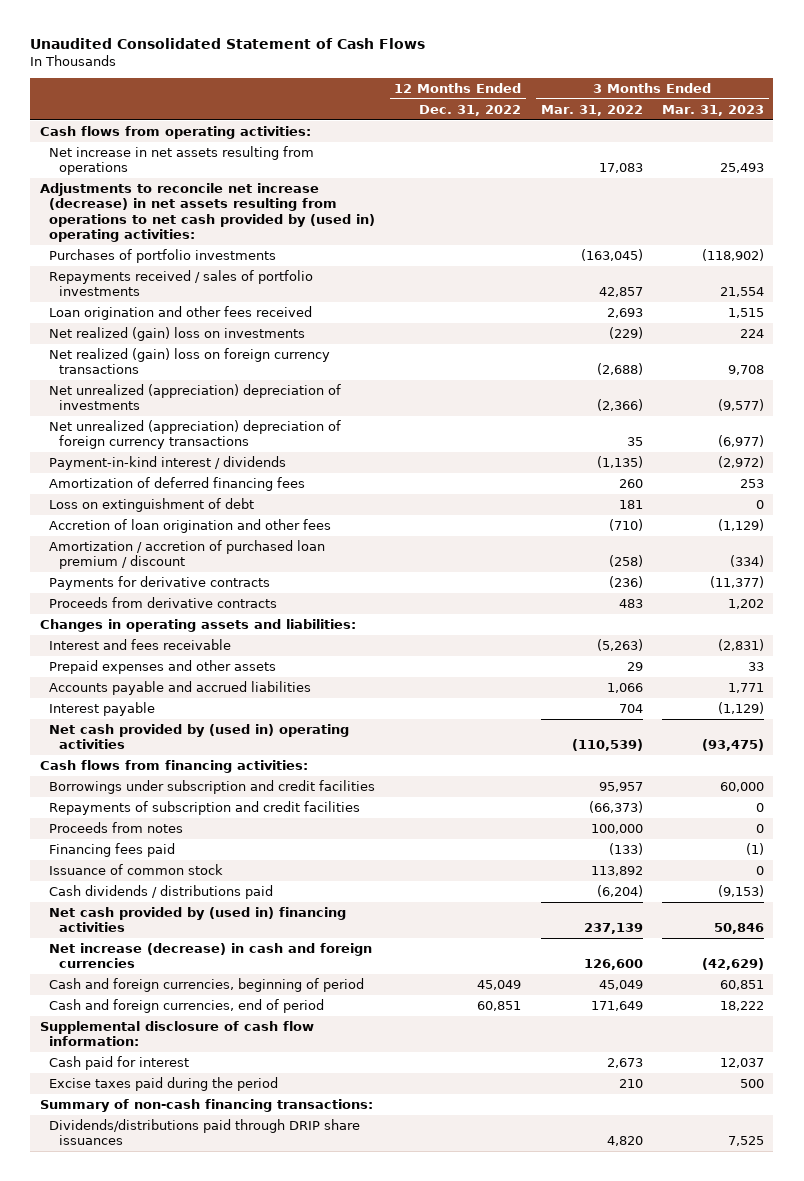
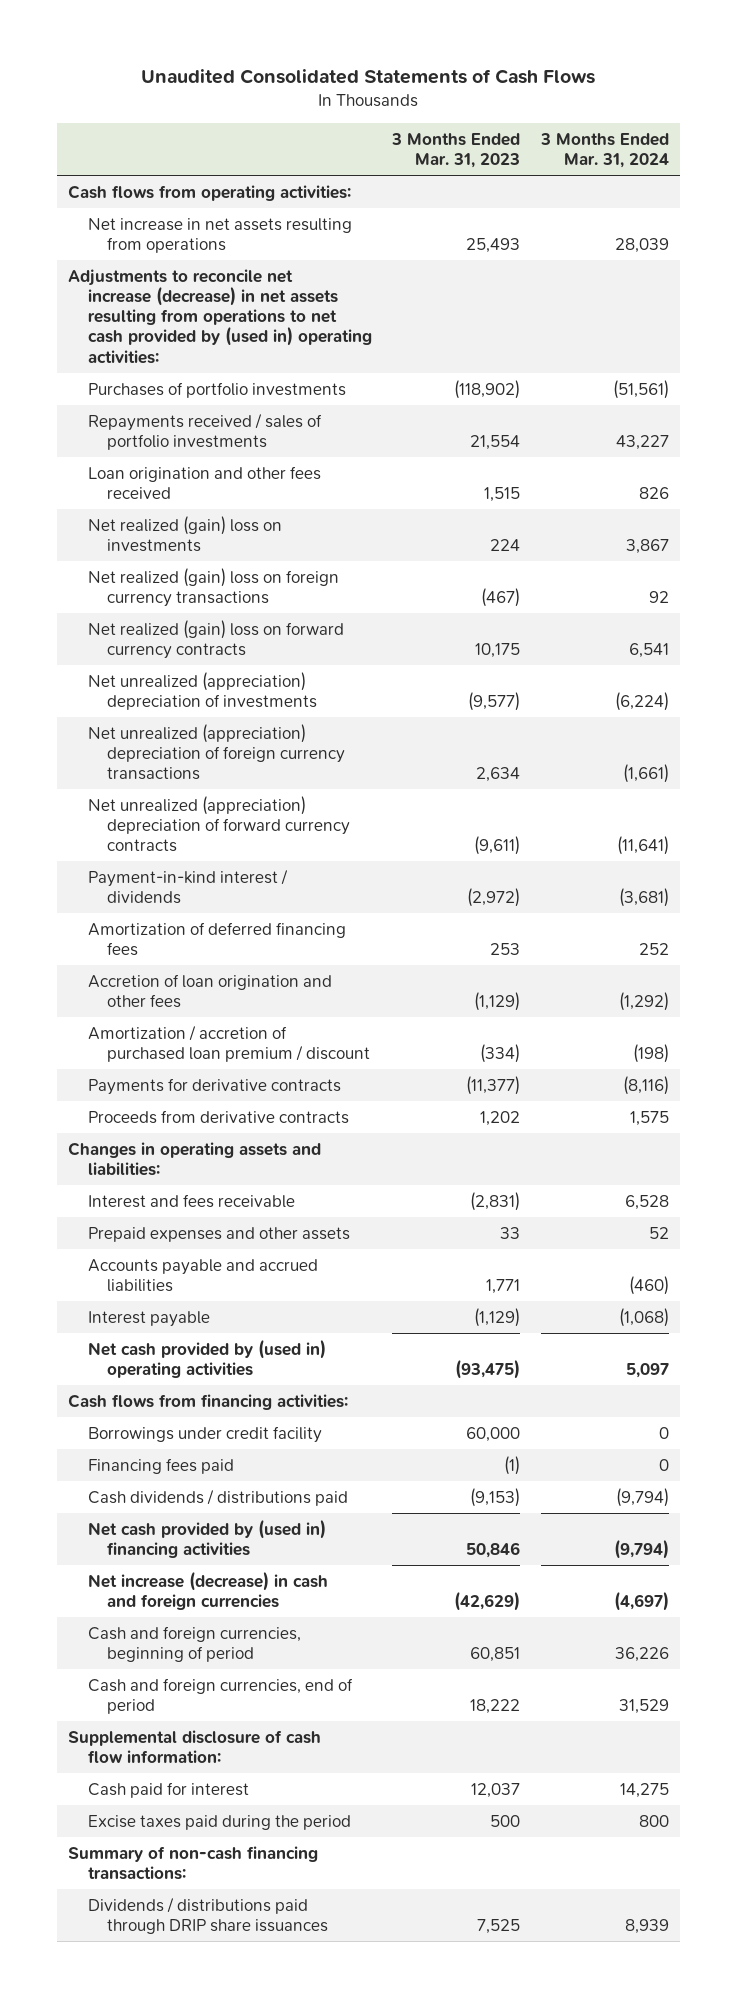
- Unaudited Consolidated Statement of Cash Flows
+ Unaudited Consolidated Statements of Cash Flows
- | 12 Months Ended Dec. 31, 2022 | 3 Months Ended Mar. 31, 2022 | 3 Months Ended Mar. 31, 2023
+ | 3 Months Ended Mar. 31, 2023 | 3 Months Ended Mar. 31, 2024
- Net realized (gain) loss on foreign currency transactions | | (2,688) | 9,708
+ Net realized (gain) loss on foreign currency transactions | (467) | 92
+ Net realized (gain) loss on forward currency contracts | 10,175 | 6,541
- Net unrealized (appreciation) depreciation of foreign currency transactions | | 35 | (6,977)
+ Net unrealized (appreciation) depreciation of foreign currency transactions | 2,634 | (1,661)
+ Net unrealized (appreciation) depreciation of forward currency contracts | (9,611) | (11,641)
- Loss on extinguishment of debt | | 181 | 0
- Borrowings under subscription and credit facilities | | 95,957 | 60,000
- Repayments of subscription and credit facilities | | (66,373) | 0
- Proceeds from notes | | 100,000 | 0
+ Borrowings under credit facility | 60,000 | 0
- Issuance of common stock | | 113,892 | 0
- Dividends/distributions paid through DRIP share issuances | | 4,820 | 7,525
+ Dividends / distributions paid through DRIP share issuances | 7,525 | 8,939

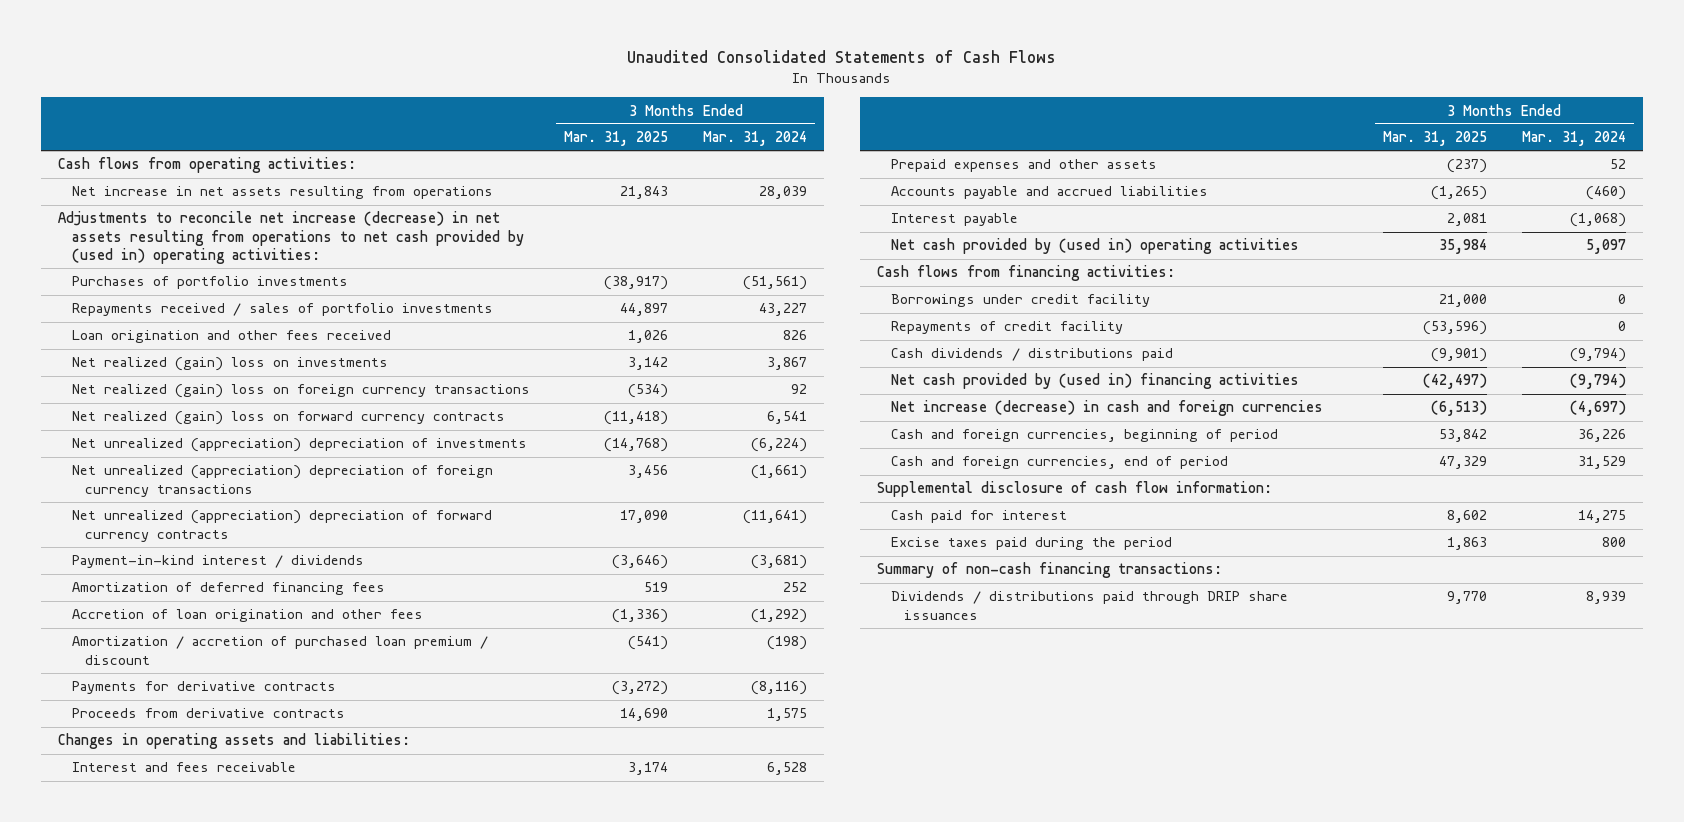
- | 3 Months Ended Mar. 31, 2023 | 3 Months Ended Mar. 31, 2024
+ | 3 Months Ended Mar. 31, 2025 | 3 Months Ended Mar. 31, 2024
- Financing fees paid | (1) | 0
+ Repayments of credit facility | (53,596) | 0

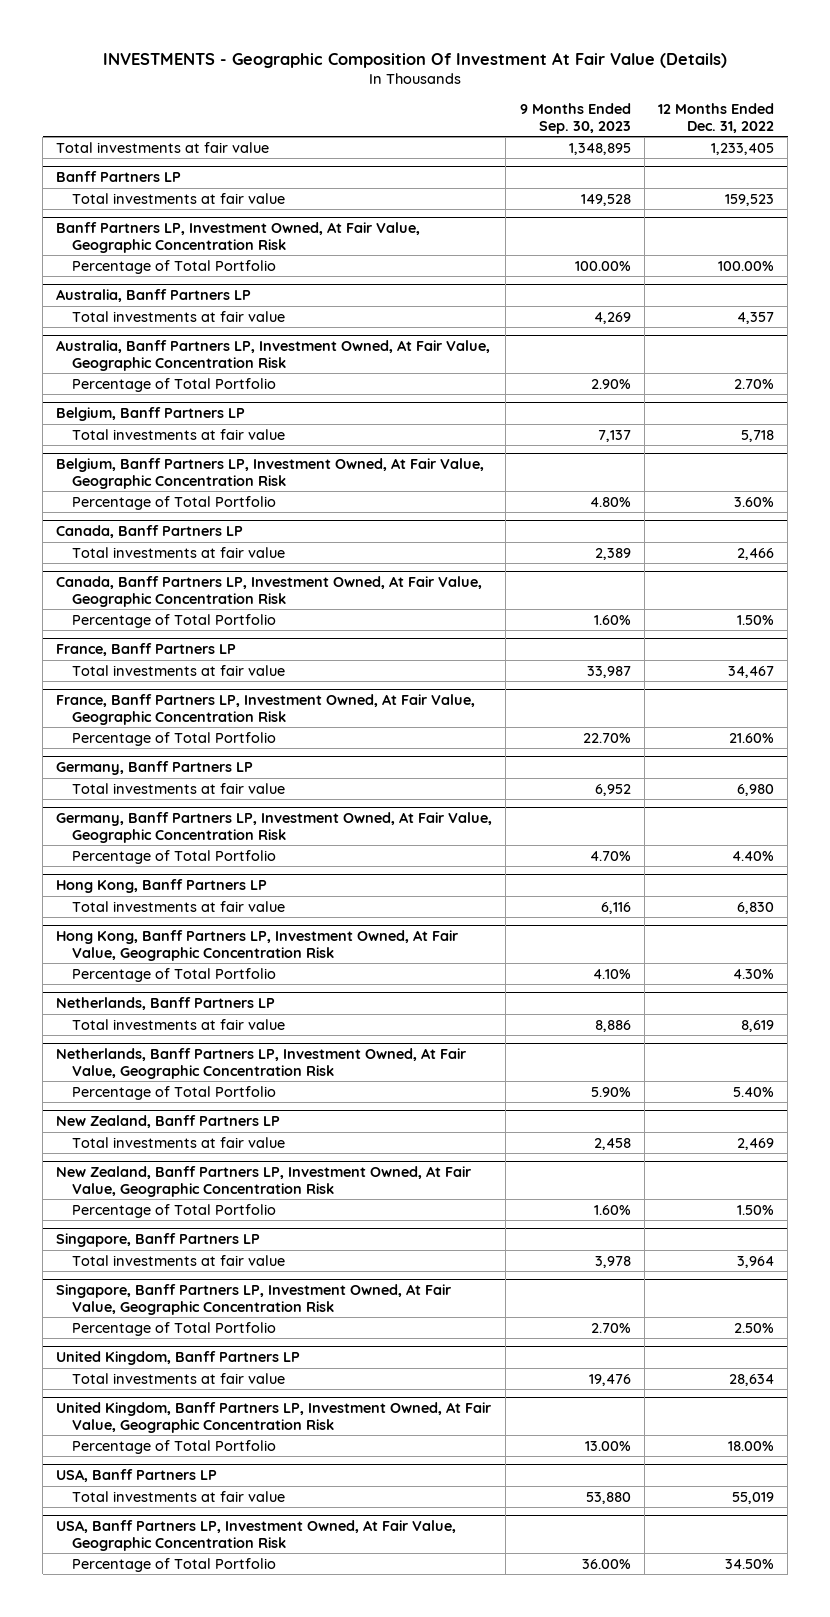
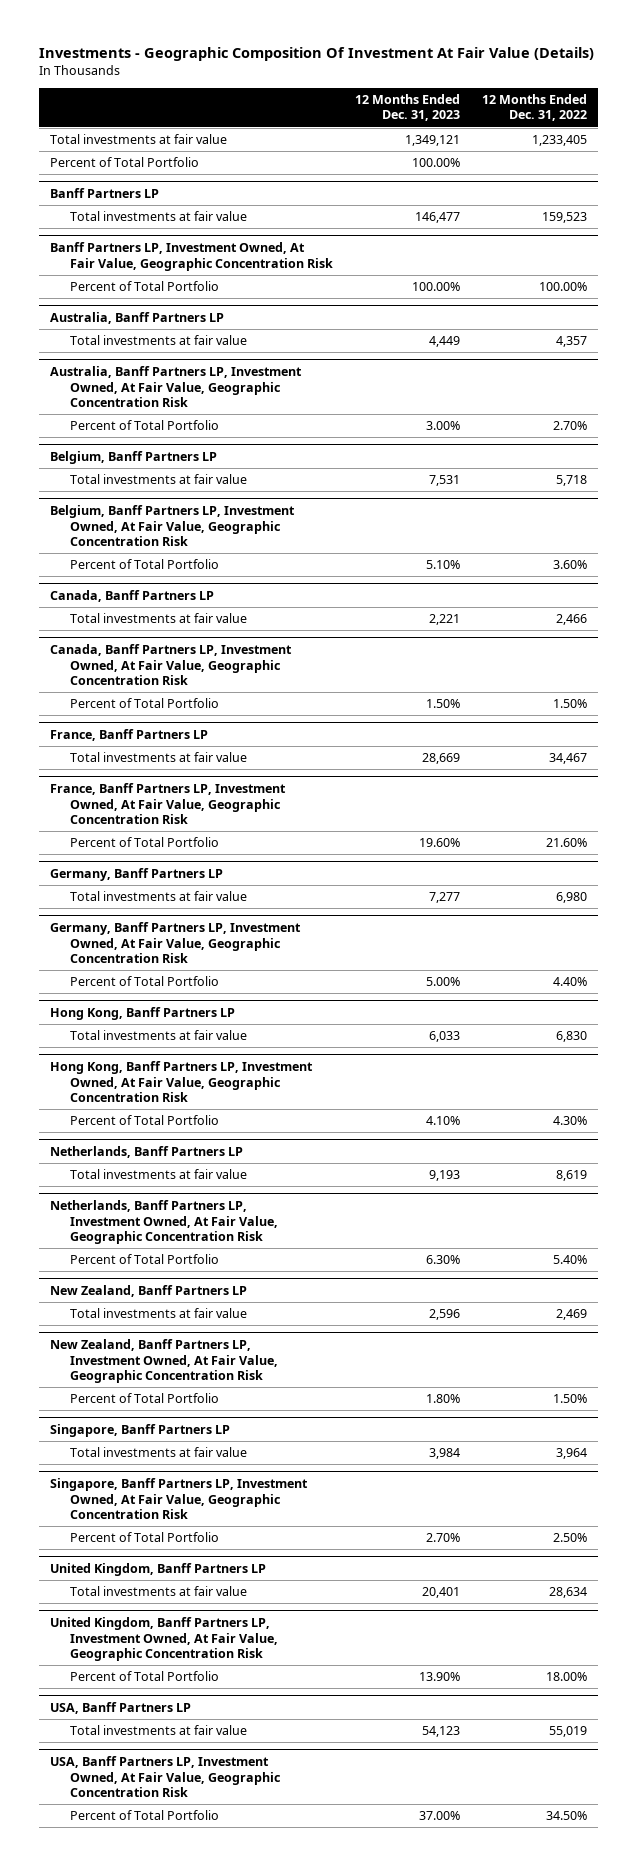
- INVESTMENTS - Geographic Composition Of Investment At Fair Value (Details)
+ Investments - Geographic Composition Of Investment At Fair Value (Details)
- | 9 Months Ended Sep. 30, 2023 | 12 Months Ended Dec. 31, 2022
+ | 12 Months Ended Dec. 31, 2023 | 12 Months Ended Dec. 31, 2022
+ Percent of Total Portfolio | 100.00% |
@ Banff Partners LP, Investment Owned, At Fair Value, Geographic Concentration Risk
- Percentage of Total Portfolio | 100.00% | 100.00%
+ Percent of Total Portfolio | 100.00% | 100.00%
@ Australia, Banff Partners LP, Investment Owned, At Fair Value, Geographic Concentration Risk
- Percentage of Total Portfolio | 2.90% | 2.70%
+ Percent of Total Portfolio | 3.00% | 2.70%
@ Belgium, Banff Partners LP, Investment Owned, At Fair Value, Geographic Concentration Risk
- Percentage of Total Portfolio | 4.80% | 3.60%
+ Percent of Total Portfolio | 5.10% | 3.60%
@ Canada, Banff Partners LP, Investment Owned, At Fair Value, Geographic Concentration Risk
- Percentage of Total Portfolio | 1.60% | 1.50%
+ Percent of Total Portfolio | 1.50% | 1.50%
@ France, Banff Partners LP, Investment Owned, At Fair Value, Geographic Concentration Risk
- Percentage of Total Portfolio | 22.70% | 21.60%
+ Percent of Total Portfolio | 19.60% | 21.60%
@ Germany, Banff Partners LP, Investment Owned, At Fair Value, Geographic Concentration Risk
- Percentage of Total Portfolio | 4.70% | 4.40%
+ Percent of Total Portfolio | 5.00% | 4.40%
@ Hong Kong, Banff Partners LP, Investment Owned, At Fair Value, Geographic Concentration Risk
- Percentage of Total Portfolio | 4.10% | 4.30%
+ Percent of Total Portfolio | 4.10% | 4.30%
@ Netherlands, Banff Partners LP, Investment Owned, At Fair Value, Geographic Concentration Risk
- Percentage of Total Portfolio | 5.90% | 5.40%
+ Percent of Total Portfolio | 6.30% | 5.40%
@ New Zealand, Banff Partners LP, Investment Owned, At Fair Value, Geographic Concentration Risk
- Percentage of Total Portfolio | 1.60% | 1.50%
+ Percent of Total Portfolio | 1.80% | 1.50%
@ Singapore, Banff Partners LP, Investment Owned, At Fair Value, Geographic Concentration Risk
- Percentage of Total Portfolio | 2.70% | 2.50%
+ Percent of Total Portfolio | 2.70% | 2.50%
@ United Kingdom, Banff Partners LP, Investment Owned, At Fair Value, Geographic Concentration Risk
- Percentage of Total Portfolio | 13.00% | 18.00%
+ Percent of Total Portfolio | 13.90% | 18.00%
@ USA, Banff Partners LP, Investment Owned, At Fair Value, Geographic Concentration Risk
- Percentage of Total Portfolio | 36.00% | 34.50%
+ Percent of Total Portfolio | 37.00% | 34.50%

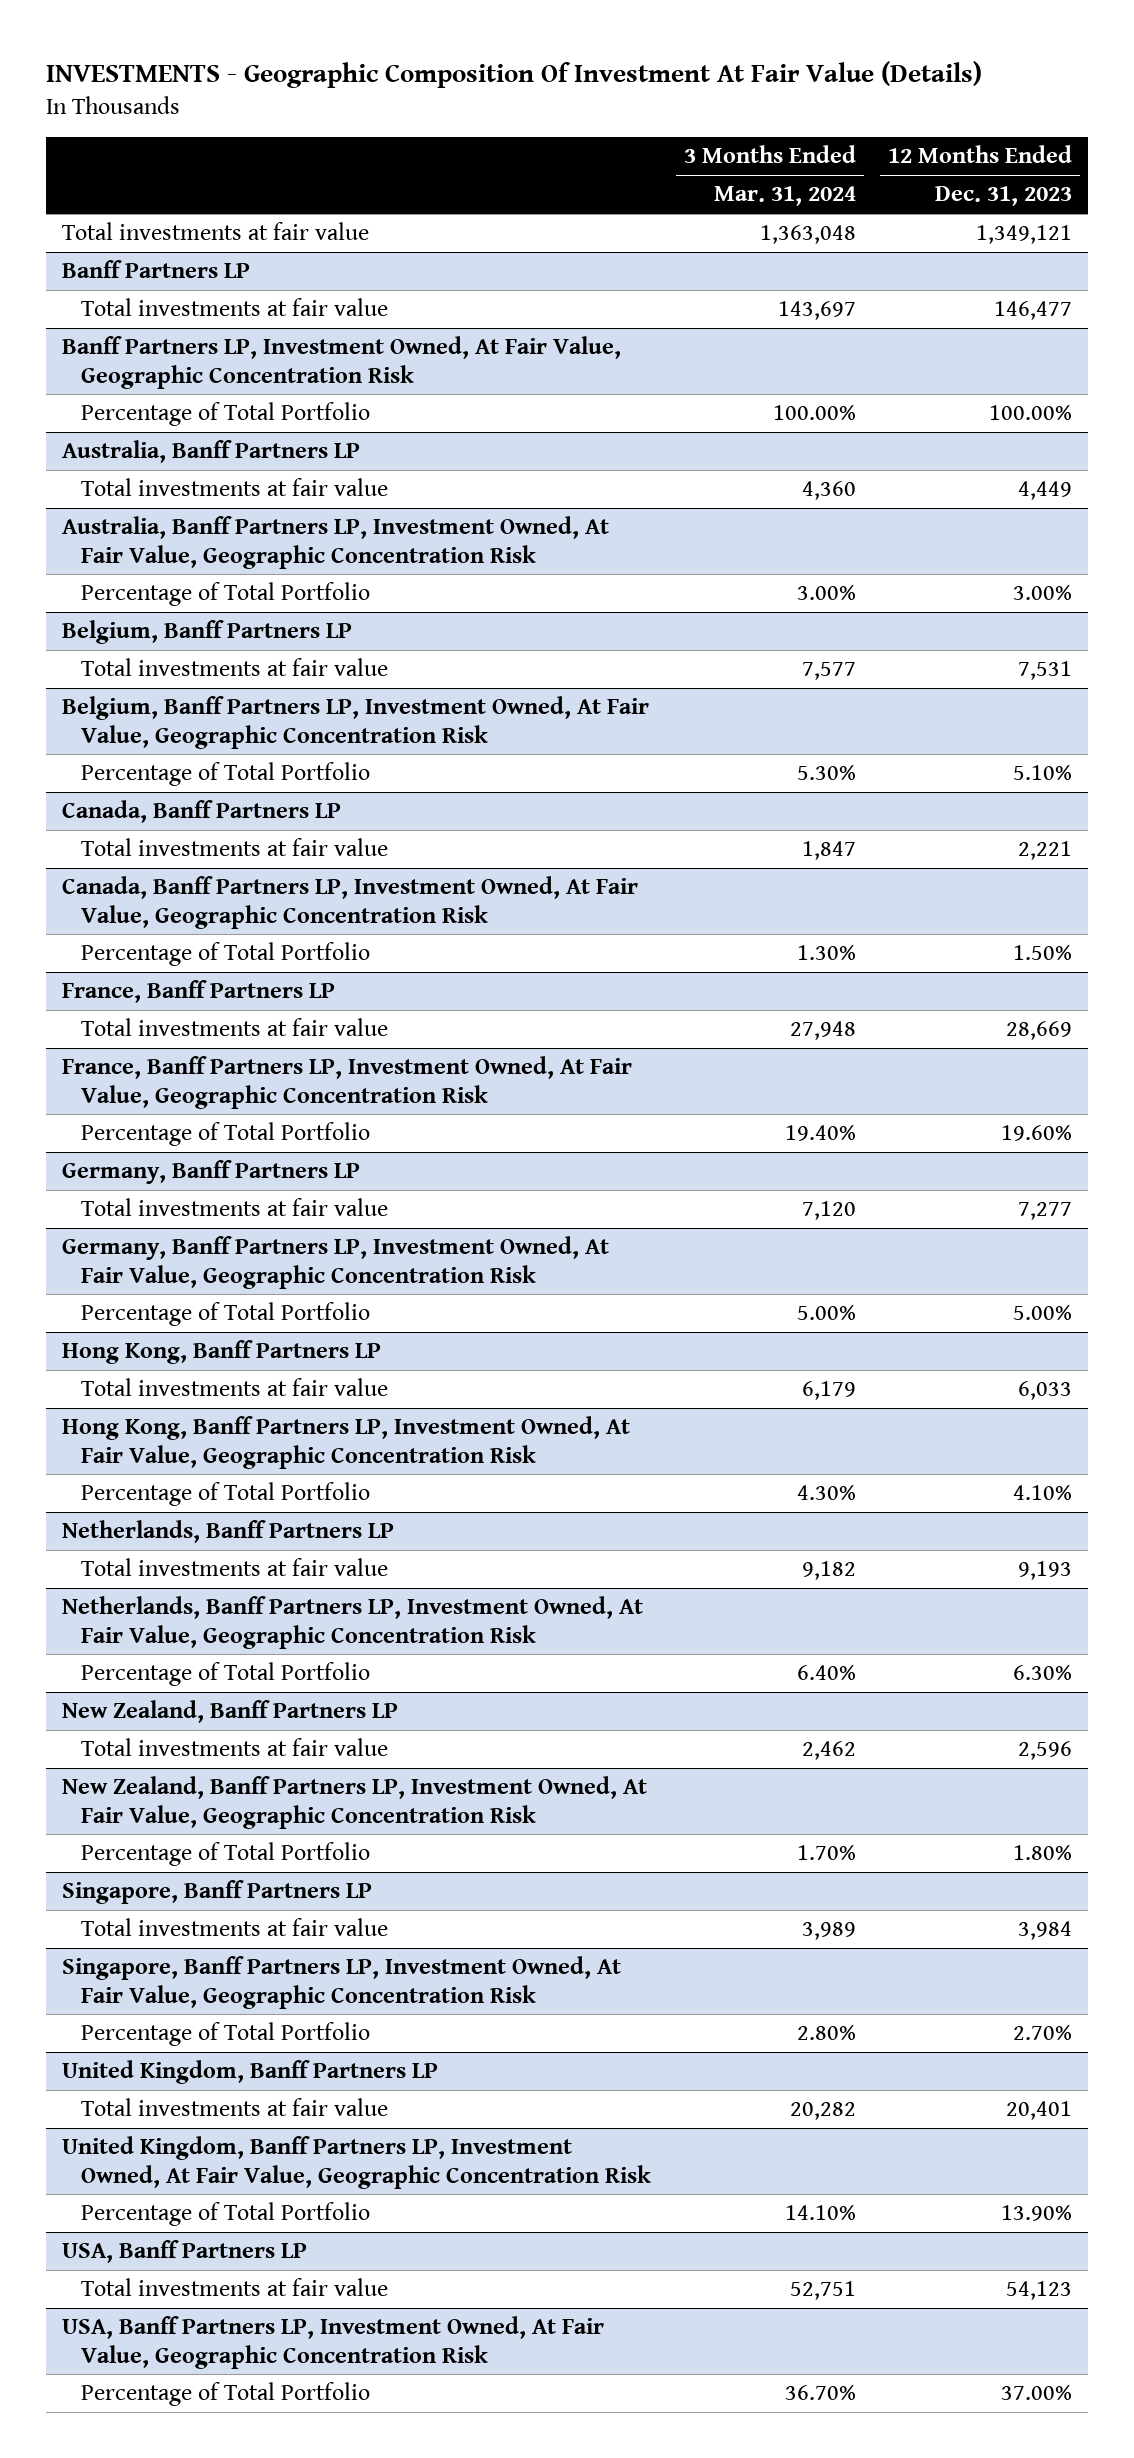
- Investments - Geographic Composition Of Investment At Fair Value (Details)
+ INVESTMENTS - Geographic Composition Of Investment At Fair Value (Details)
- | 12 Months Ended Dec. 31, 2023 | 12 Months Ended Dec. 31, 2022
+ | 3 Months Ended Mar. 31, 2024 | 12 Months Ended Dec. 31, 2023
- Percent of Total Portfolio | 100.00% |
@ Banff Partners LP, Investment Owned, At Fair Value, Geographic Concentration Risk
- Percent of Total Portfolio | 100.00% | 100.00%
+ Percentage of Total Portfolio | 100.00% | 100.00%
@ Australia, Banff Partners LP, Investment Owned, At Fair Value, Geographic Concentration Risk
- Percent of Total Portfolio | 3.00% | 2.70%
+ Percentage of Total Portfolio | 3.00% | 3.00%
@ Belgium, Banff Partners LP, Investment Owned, At Fair Value, Geographic Concentration Risk
- Percent of Total Portfolio | 5.10% | 3.60%
+ Percentage of Total Portfolio | 5.30% | 5.10%
@ Canada, Banff Partners LP, Investment Owned, At Fair Value, Geographic Concentration Risk
- Percent of Total Portfolio | 1.50% | 1.50%
+ Percentage of Total Portfolio | 1.30% | 1.50%
@ France, Banff Partners LP, Investment Owned, At Fair Value, Geographic Concentration Risk
- Percent of Total Portfolio | 19.60% | 21.60%
+ Percentage of Total Portfolio | 19.40% | 19.60%
@ Germany, Banff Partners LP, Investment Owned, At Fair Value, Geographic Concentration Risk
- Percent of Total Portfolio | 5.00% | 4.40%
+ Percentage of Total Portfolio | 5.00% | 5.00%
@ Hong Kong, Banff Partners LP, Investment Owned, At Fair Value, Geographic Concentration Risk
- Percent of Total Portfolio | 4.10% | 4.30%
+ Percentage of Total Portfolio | 4.30% | 4.10%
@ Netherlands, Banff Partners LP, Investment Owned, At Fair Value, Geographic Concentration Risk
- Percent of Total Portfolio | 6.30% | 5.40%
+ Percentage of Total Portfolio | 6.40% | 6.30%
@ New Zealand, Banff Partners LP, Investment Owned, At Fair Value, Geographic Concentration Risk
- Percent of Total Portfolio | 1.80% | 1.50%
+ Percentage of Total Portfolio | 1.70% | 1.80%
@ Singapore, Banff Partners LP, Investment Owned, At Fair Value, Geographic Concentration Risk
- Percent of Total Portfolio | 2.70% | 2.50%
+ Percentage of Total Portfolio | 2.80% | 2.70%
@ United Kingdom, Banff Partners LP, Investment Owned, At Fair Value, Geographic Concentration Risk
- Percent of Total Portfolio | 13.90% | 18.00%
+ Percentage of Total Portfolio | 14.10% | 13.90%
@ USA, Banff Partners LP, Investment Owned, At Fair Value, Geographic Concentration Risk
- Percent of Total Portfolio | 37.00% | 34.50%
+ Percentage of Total Portfolio | 36.70% | 37.00%

